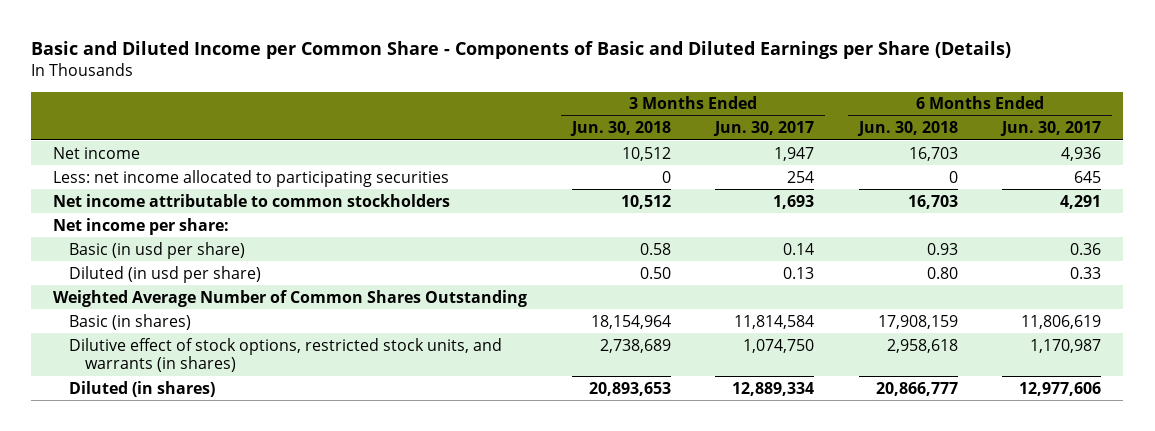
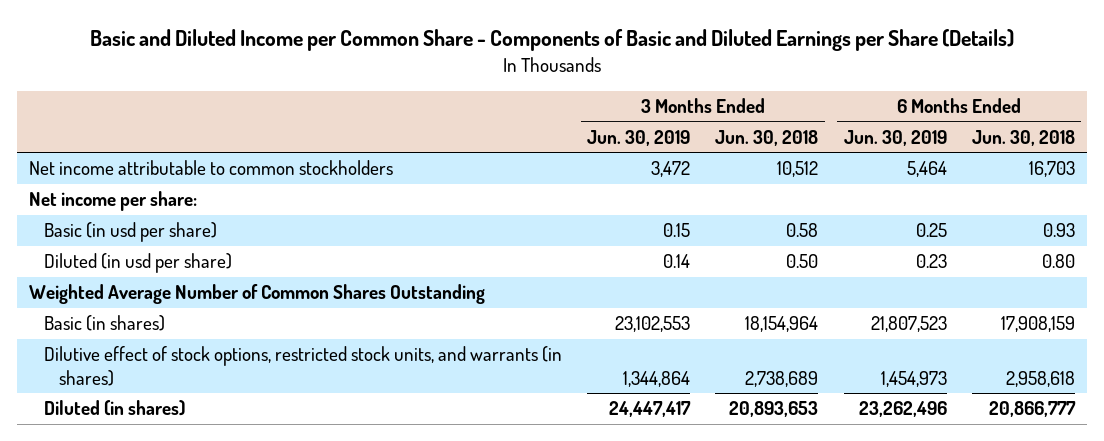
- | 3 Months Ended Jun. 30, 2018 | 3 Months Ended Jun. 30, 2017 | 6 Months Ended Jun. 30, 2018 | 6 Months Ended Jun. 30, 2017
+ | 3 Months Ended Jun. 30, 2019 | 3 Months Ended Jun. 30, 2018 | 6 Months Ended Jun. 30, 2019 | 6 Months Ended Jun. 30, 2018
- Net income | 10,512 | 1,947 | 16,703 | 4,936
- Less: net income allocated to participating securities | 0 | 254 | 0 | 645

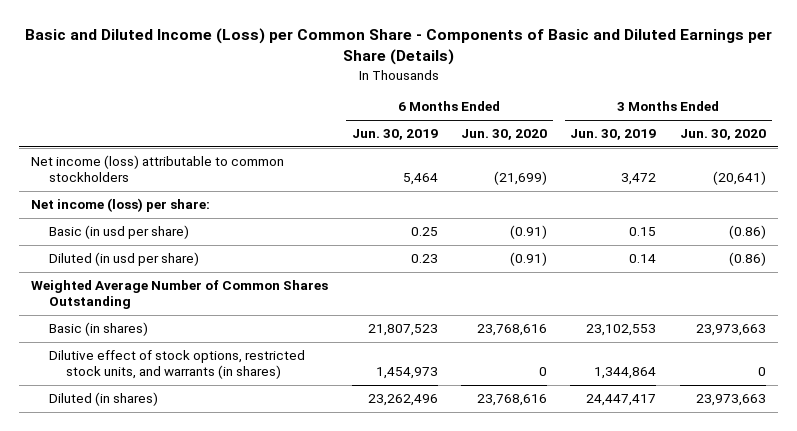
- Basic and Diluted Income per Common Share - Components of Basic and Diluted Earnings per Share (Details)
+ Basic and Diluted Income (Loss) per Common Share - Components of Basic and Diluted Earnings per Share (Details)
- | 3 Months Ended Jun. 30, 2019 | 3 Months Ended Jun. 30, 2018 | 6 Months Ended Jun. 30, 2019 | 6 Months Ended Jun. 30, 2018
+ | 6 Months Ended Jun. 30, 2019 | 6 Months Ended Jun. 30, 2020 | 3 Months Ended Jun. 30, 2019 | 3 Months Ended Jun. 30, 2020
- Net income attributable to common stockholders | 3,472 | 10,512 | 5,464 | 16,703
- Net income per share:
+ Net income (loss) attributable to common stockholders | 5,464 | (21,699) | 3,472 | (20,641)
+ Net income (loss) per share:

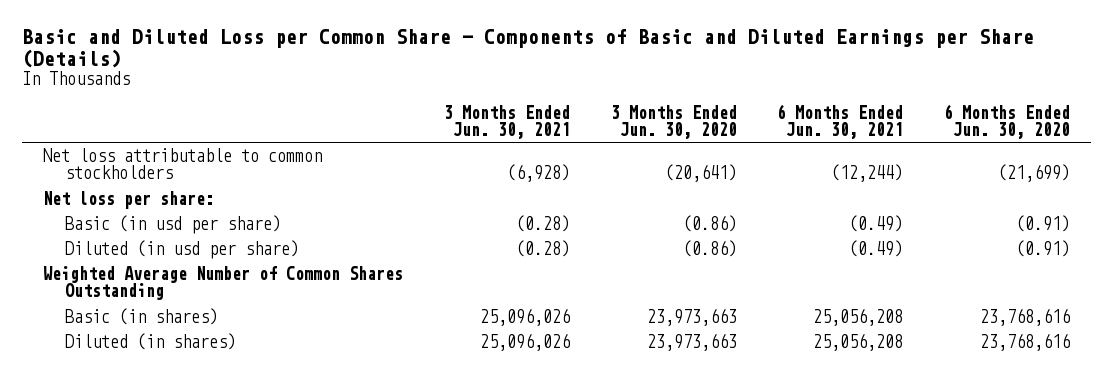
- Basic and Diluted Income (Loss) per Common Share - Components of Basic and Diluted Earnings per Share (Details)
+ Basic and Diluted Loss per Common Share - Components of Basic and Diluted Earnings per Share (Details)
- | 6 Months Ended Jun. 30, 2019 | 6 Months Ended Jun. 30, 2020 | 3 Months Ended Jun. 30, 2019 | 3 Months Ended Jun. 30, 2020
+ | 3 Months Ended Jun. 30, 2021 | 3 Months Ended Jun. 30, 2020 | 6 Months Ended Jun. 30, 2021 | 6 Months Ended Jun. 30, 2020
- Net income (loss) attributable to common stockholders | 5,464 | (21,699) | 3,472 | (20,641)
- Net income (loss) per share:
+ Net loss attributable to common stockholders | (6,928) | (20,641) | (12,244) | (21,699)
+ Net loss per share:
- Dilutive effect of stock options, restricted stock units, and warrants (in shares) | 1,454,973 | 0 | 1,344,864 | 0

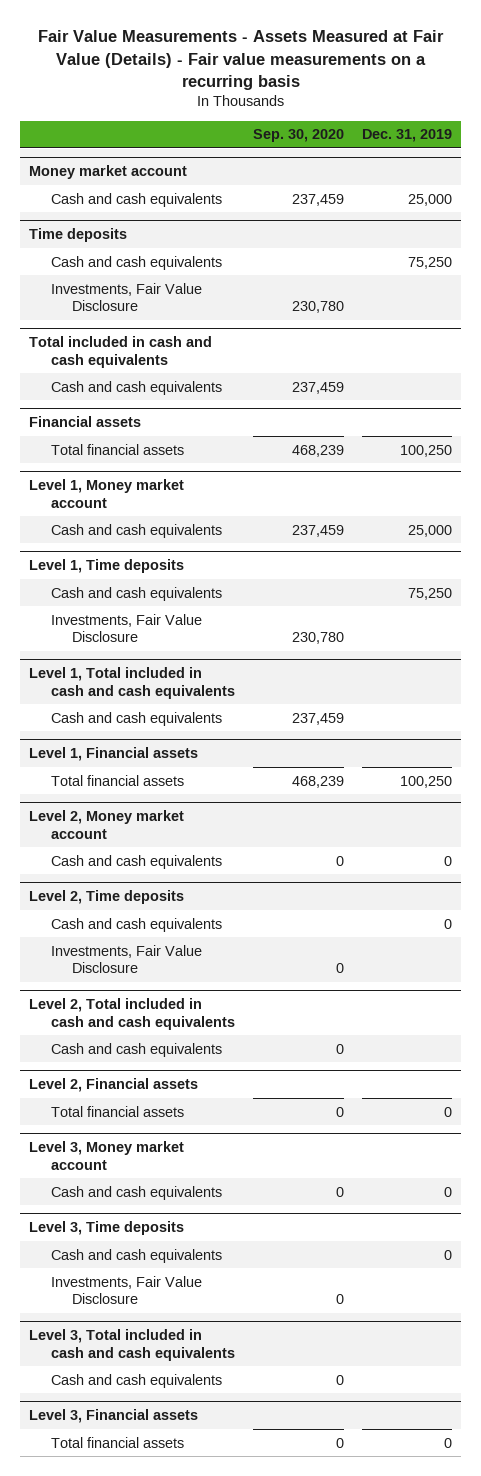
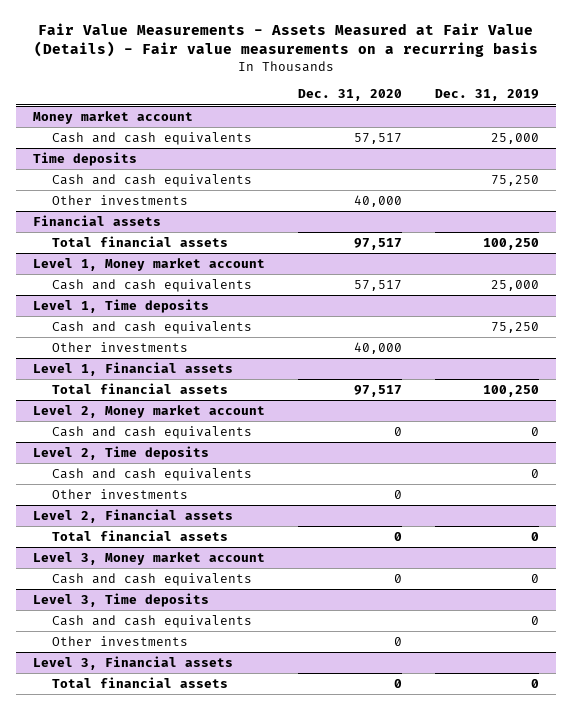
- | Sep. 30, 2020 | Dec. 31, 2019
+ | Dec. 31, 2020 | Dec. 31, 2019
@ Time deposits
- Investments, Fair Value Disclosure | 230,780 |
- Total included in cash and cash equivalents
- Cash and cash equivalents | 237,459 |
@ Time deposits
+ Other investments | 40,000 |
@ Level 1, Time deposits
- Investments, Fair Value Disclosure | 230,780 |
- Level 1, Total included in cash and cash equivalents
- Cash and cash equivalents | 237,459 |
@ Level 1, Time deposits
+ Other investments | 40,000 |
@ Level 2, Time deposits
- Investments, Fair Value Disclosure | 0 |
- Level 2, Total included in cash and cash equivalents
- Cash and cash equivalents | 0 |
@ Level 2, Time deposits
+ Other investments | 0 |
@ Level 3, Time deposits
- Investments, Fair Value Disclosure | 0 |
- Level 3, Total included in cash and cash equivalents
- Cash and cash equivalents | 0 |
@ Level 3, Time deposits
+ Other investments | 0 |

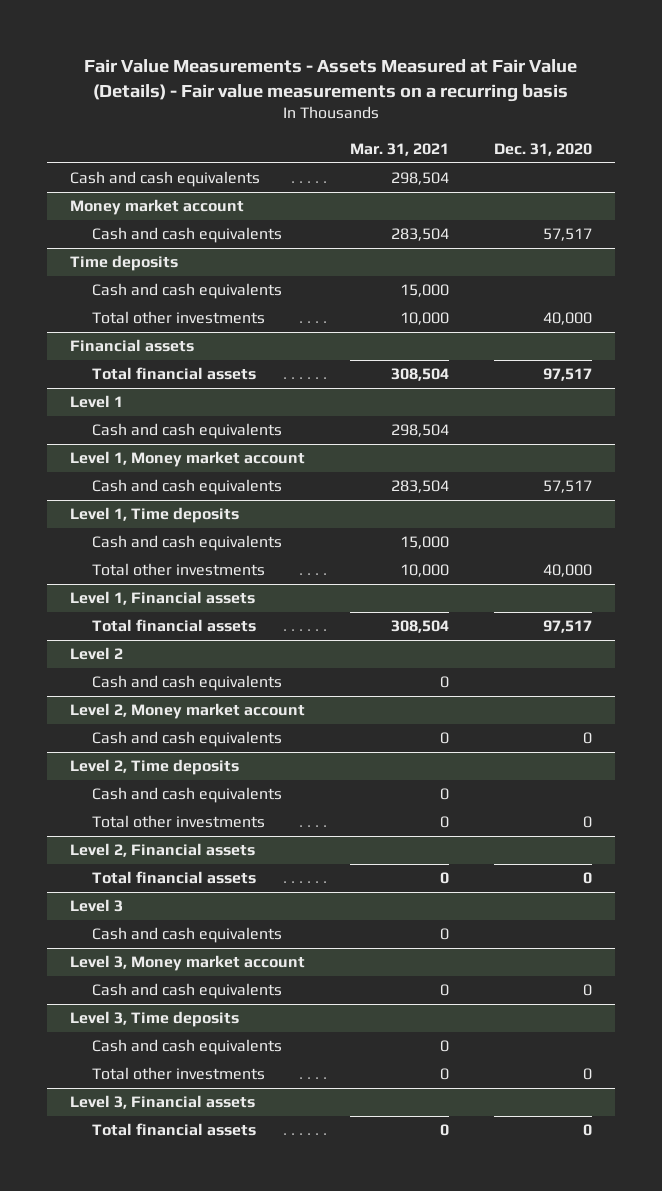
- | Dec. 31, 2020 | Dec. 31, 2019
+ | Mar. 31, 2021 | Dec. 31, 2020
+ Cash and cash equivalents | 298,504 |
@ Time deposits
- Other investments | 40,000 |
+ Total other investments | 10,000 | 40,000
+ Level 1
+ Cash and cash equivalents | 298,504 |
@ Level 1, Time deposits
- Other investments | 40,000 |
+ Total other investments | 10,000 | 40,000
+ Level 2
+ Cash and cash equivalents | 0 |
@ Level 2, Time deposits
- Other investments | 0 |
+ Total other investments | 0 | 0
+ Level 3
+ Cash and cash equivalents | 0 |
@ Level 3, Time deposits
- Other investments | 0 |
+ Total other investments | 0 | 0

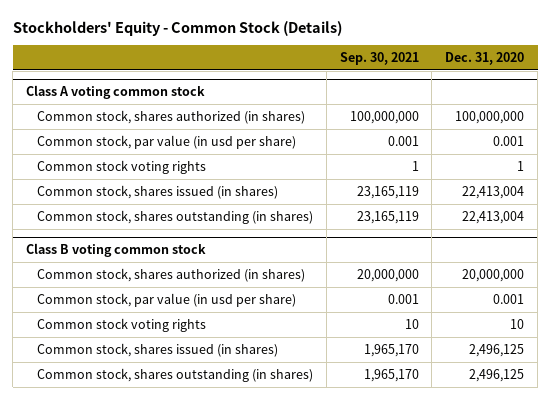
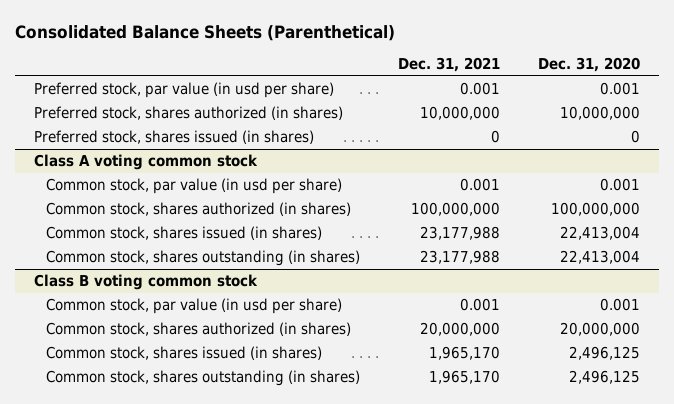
- Stockholders' Equity - Common Stock (Details)
+ Consolidated Balance Sheets (Parenthetical)
- | Sep. 30, 2021 | Dec. 31, 2020
+ | Dec. 31, 2021 | Dec. 31, 2020
+ Preferred stock, par value (in usd per share) | 0.001 | 0.001
+ Preferred stock, shares authorized (in shares) | 10,000,000 | 10,000,000
+ Preferred stock, shares issued (in shares) | 0 | 0
@ Class A voting common stock
- Common stock voting rights | 1 | 1
moved down: Common stock, shares authorized (in shares) | 100,000,000 | 100,000,000
@ Class B voting common stock
- Common stock voting rights | 10 | 10
moved down: Common stock, shares authorized (in shares) | 20,000,000 | 20,000,000

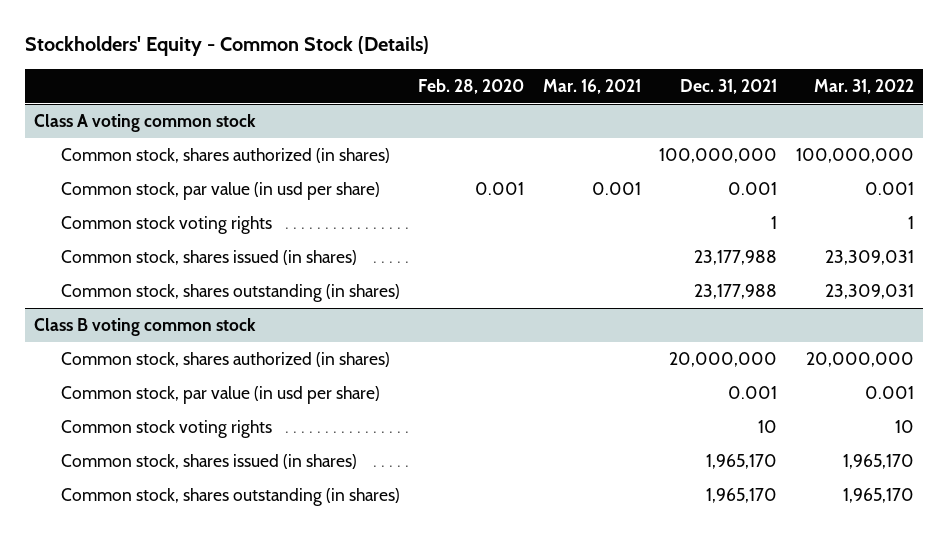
- Consolidated Balance Sheets (Parenthetical)
+ Stockholders' Equity - Common Stock (Details)
- | Dec. 31, 2021 | Dec. 31, 2020
+ | Feb. 28, 2020 | Mar. 16, 2021 | Dec. 31, 2021 | Mar. 31, 2022
- Preferred stock, par value (in usd per share) | 0.001 | 0.001
- Preferred stock, shares authorized (in shares) | 10,000,000 | 10,000,000
- Preferred stock, shares issued (in shares) | 0 | 0
@ Class A voting common stock
moved down: Common stock, par value (in usd per share) | 0.001 | 0.001 | 0.001 | 0.001
+ Common stock voting rights | | | 1 | 1
@ Class B voting common stock
moved down: Common stock, par value (in usd per share) | | | 0.001 | 0.001
+ Common stock voting rights | | | 10 | 10

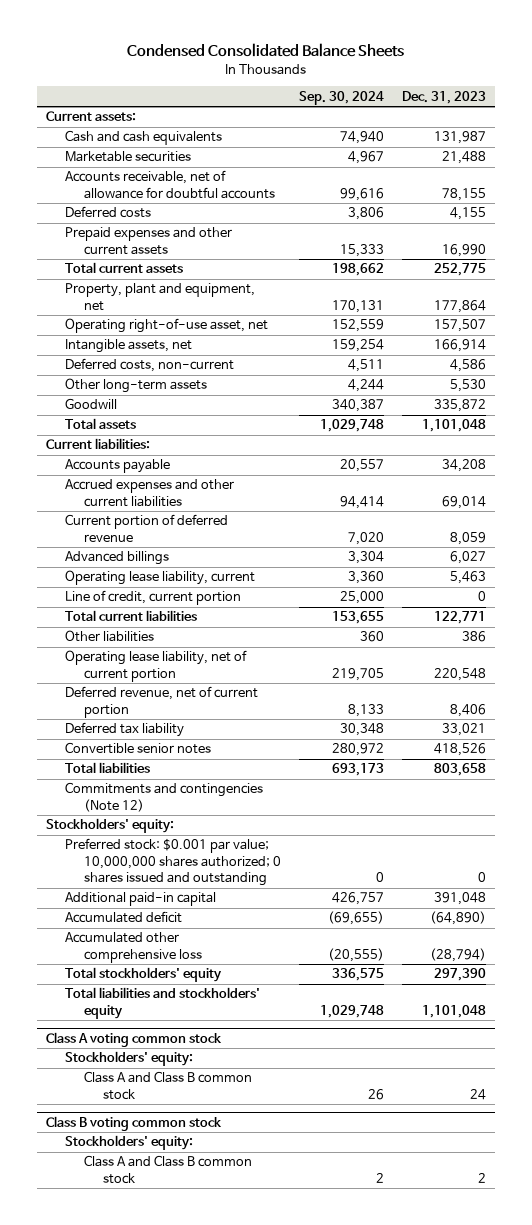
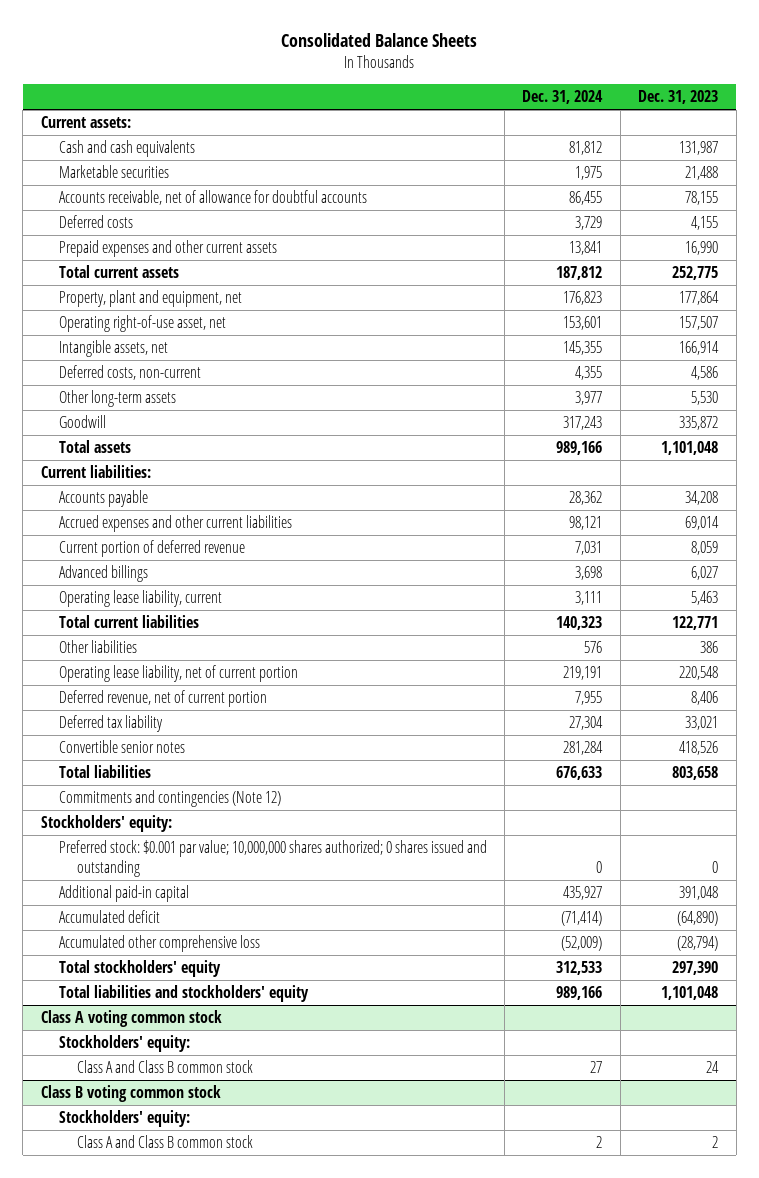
- Condensed Consolidated Balance Sheets
+ Consolidated Balance Sheets
- | Sep. 30, 2024 | Dec. 31, 2023
+ | Dec. 31, 2024 | Dec. 31, 2023
- Line of credit, current portion | 25,000 | 0

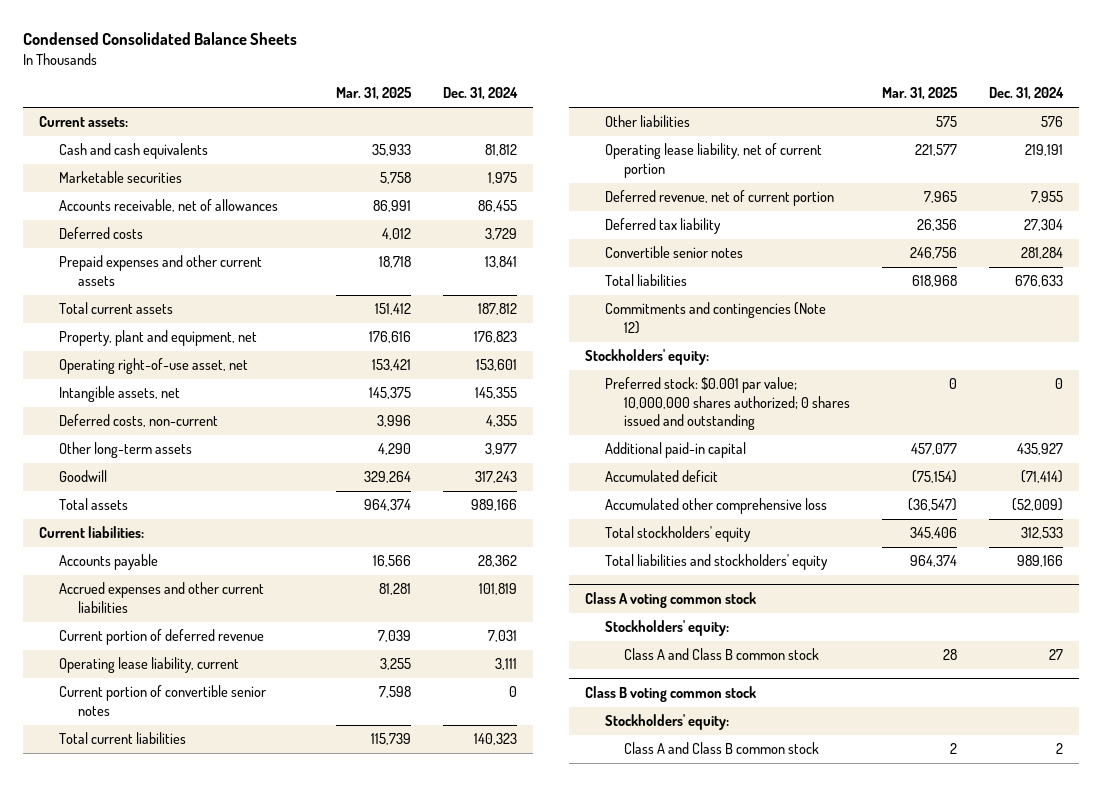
- Consolidated Balance Sheets
+ Condensed Consolidated Balance Sheets
- | Dec. 31, 2024 | Dec. 31, 2023
+ | Mar. 31, 2025 | Dec. 31, 2024
- Accounts receivable, net of allowance for doubtful accounts | 86,455 | 78,155
+ Accounts receivable, net of allowances | 86,991 | 86,455
- Accrued expenses and other current liabilities | 98,121 | 69,014
+ Accrued expenses and other current liabilities | 81,281 | 101,819
- Advanced billings | 3,698 | 6,027
+ Current portion of convertible senior notes | 7,598 | 0

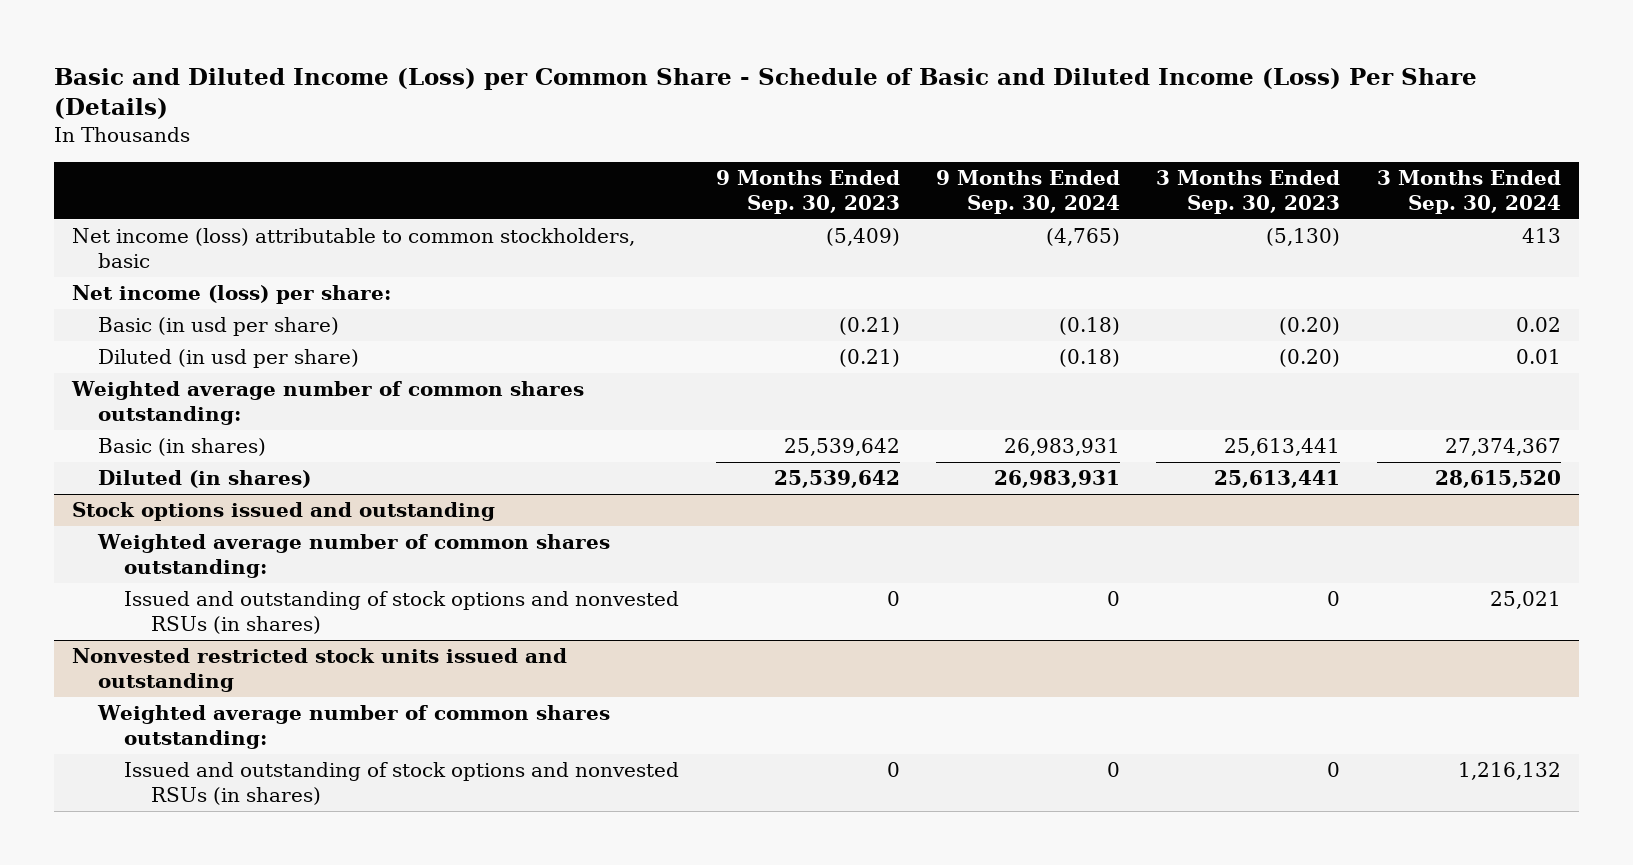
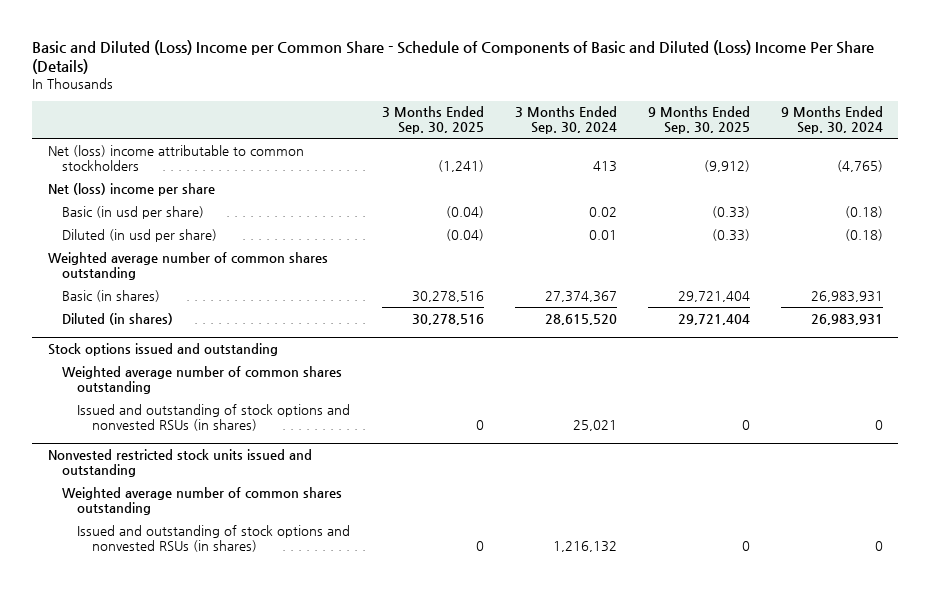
- Basic and Diluted Income (Loss) per Common Share - Schedule of Basic and Diluted Income (Loss) Per Share (Details)
+ Basic and Diluted (Loss) Income per Common Share - Schedule of Components of Basic and Diluted (Loss) Income Per Share (Details)
- | 9 Months Ended Sep. 30, 2023 | 9 Months Ended Sep. 30, 2024 | 3 Months Ended Sep. 30, 2023 | 3 Months Ended Sep. 30, 2024
+ | 3 Months Ended Sep. 30, 2025 | 3 Months Ended Sep. 30, 2024 | 9 Months Ended Sep. 30, 2025 | 9 Months Ended Sep. 30, 2024
- Net income (loss) attributable to common stockholders, basic | (5,409) | (4,765) | (5,130) | 413
- Net income (loss) per share:
+ Net (loss) income attributable to common stockholders | (1,241) | 413 | (9,912) | (4,765)
+ Net (loss) income per share
- Weighted average number of common shares outstanding:
+ Weighted average number of common shares outstanding
@ Stock options issued and outstanding
- Weighted average number of common shares outstanding:
+ Weighted average number of common shares outstanding
@ Nonvested restricted stock units issued and outstanding
- Weighted average number of common shares outstanding:
+ Weighted average number of common shares outstanding

